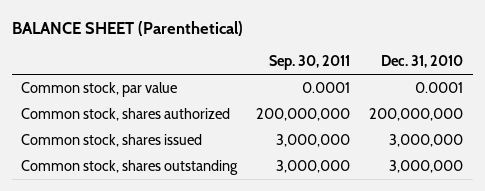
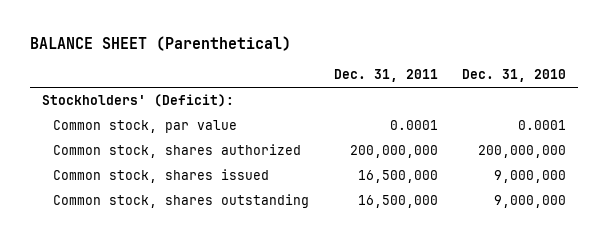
- | Sep. 30, 2011 | Dec. 31, 2010
+ | Dec. 31, 2011 | Dec. 31, 2010
+ Stockholders' (Deficit):
- Common stock, shares issued | 3,000,000 | 3,000,000
- Common stock, shares outstanding | 3,000,000 | 3,000,000
+ Common stock, shares issued | 16,500,000 | 9,000,000
+ Common stock, shares outstanding | 16,500,000 | 9,000,000

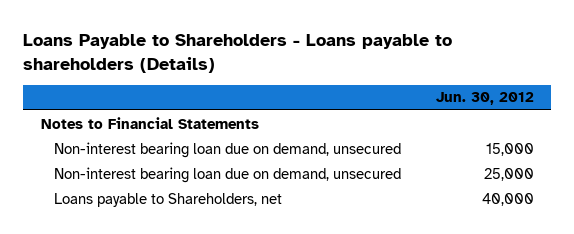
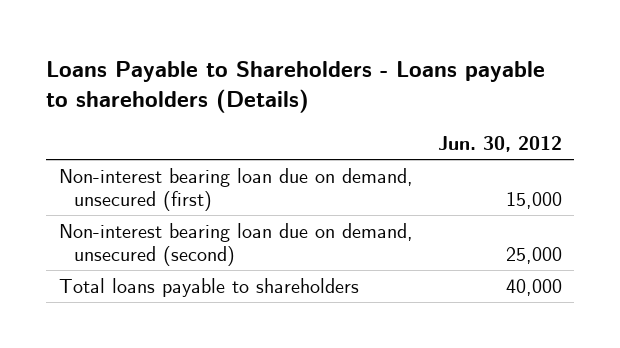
- Notes to Financial Statements
- Non-interest bearing loan due on demand, unsecured | 15,000
- Non-interest bearing loan due on demand, unsecured | 25,000
- Loans payable to Shareholders, net | 40,000
+ Non-interest bearing loan due on demand, unsecured (first) | 15,000
+ Non-interest bearing loan due on demand, unsecured (second) | 25,000
+ Total loans payable to shareholders | 40,000

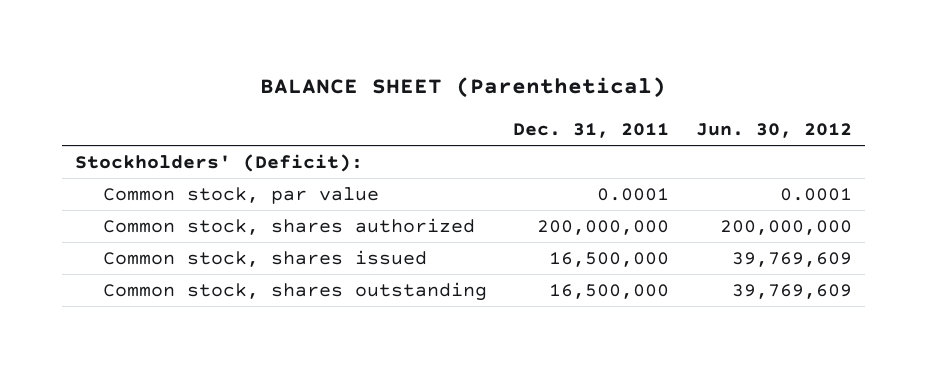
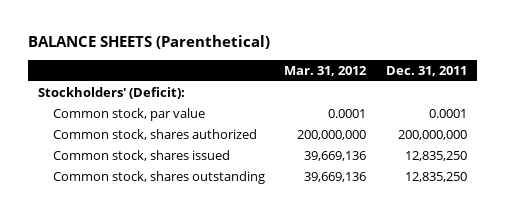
- BALANCE SHEET (Parenthetical)
+ BALANCE SHEETS (Parenthetical)
- | Dec. 31, 2011 | Jun. 30, 2012
+ | Mar. 31, 2012 | Dec. 31, 2011
- Common stock, shares issued | 16,500,000 | 39,769,609
- Common stock, shares outstanding | 16,500,000 | 39,769,609
+ Common stock, shares issued | 39,669,136 | 12,835,250
+ Common stock, shares outstanding | 39,669,136 | 12,835,250

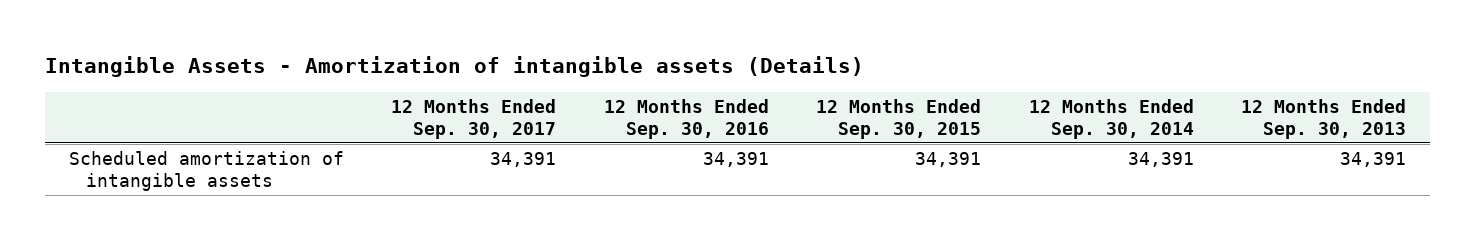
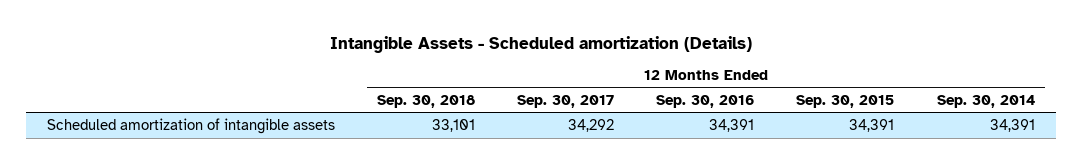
- Intangible Assets - Amortization of intangible assets (Details)
+ Intangible Assets - Scheduled amortization (Details)
- | 12 Months Ended Sep. 30, 2017 | 12 Months Ended Sep. 30, 2016 | 12 Months Ended Sep. 30, 2015 | 12 Months Ended Sep. 30, 2014 | 12 Months Ended Sep. 30, 2013
+ | 12 Months Ended Sep. 30, 2018 | 12 Months Ended Sep. 30, 2017 | 12 Months Ended Sep. 30, 2016 | 12 Months Ended Sep. 30, 2015 | 12 Months Ended Sep. 30, 2014
- Scheduled amortization of intangible assets | 34,391 | 34,391 | 34,391 | 34,391 | 34,391
+ Scheduled amortization of intangible assets | 33,101 | 34,292 | 34,391 | 34,391 | 34,391

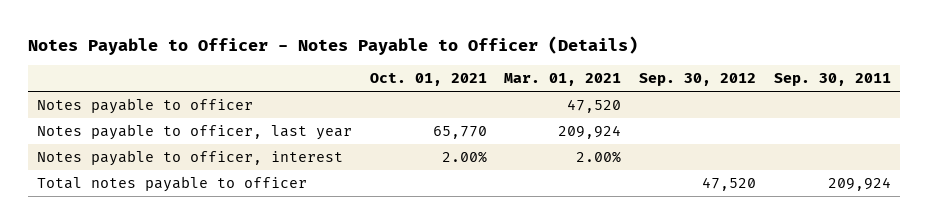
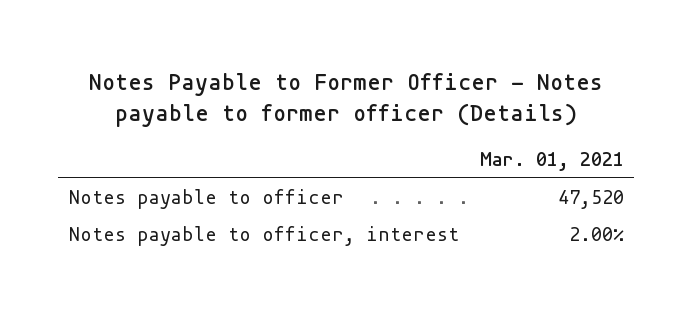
- Notes Payable to Officer - Notes Payable to Officer (Details)
+ Notes Payable to Former Officer - Notes payable to former officer (Details)
- | Oct. 01, 2021 | Mar. 01, 2021 | Sep. 30, 2012 | Sep. 30, 2011
+ | Mar. 01, 2021
- Notes payable to officer, last year | 65,770 | 209,924 | |
- Total notes payable to officer | | | 47,520 | 209,924

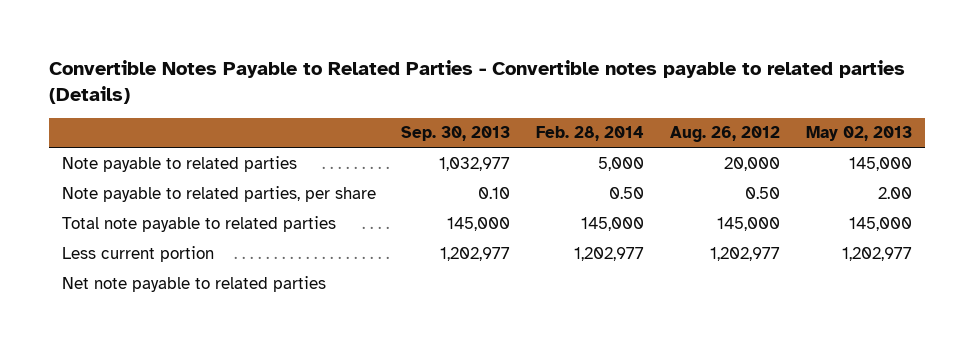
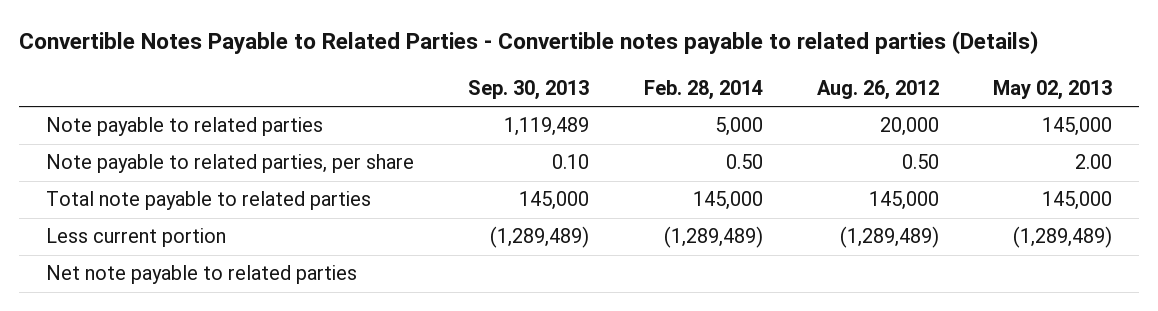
- Note payable to related parties | 1,032,977 | 5,000 | 20,000 | 145,000
+ Note payable to related parties | 1,119,489 | 5,000 | 20,000 | 145,000
- Less current portion | 1,202,977 | 1,202,977 | 1,202,977 | 1,202,977
+ Less current portion | (1,289,489) | (1,289,489) | (1,289,489) | (1,289,489)

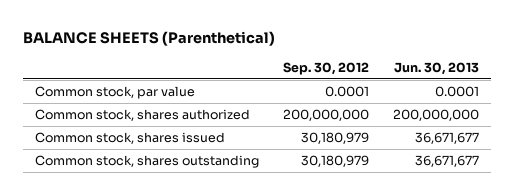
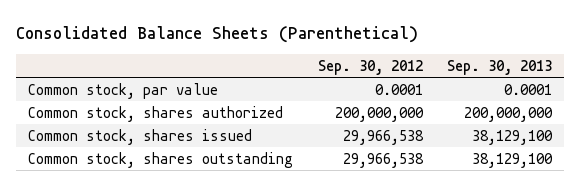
- BALANCE SHEETS (Parenthetical)
+ Consolidated Balance Sheets (Parenthetical)
- | Sep. 30, 2012 | Jun. 30, 2013
+ | Sep. 30, 2012 | Sep. 30, 2013
- Common stock, shares issued | 30,180,979 | 36,671,677
- Common stock, shares outstanding | 30,180,979 | 36,671,677
+ Common stock, shares issued | 29,966,538 | 38,129,100
+ Common stock, shares outstanding | 29,966,538 | 38,129,100

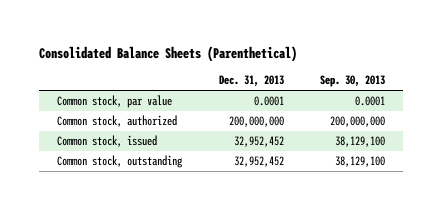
- | Sep. 30, 2012 | Sep. 30, 2013
+ | Dec. 31, 2013 | Sep. 30, 2013
- Common stock, shares authorized | 200,000,000 | 200,000,000
- Common stock, shares issued | 29,966,538 | 38,129,100
- Common stock, shares outstanding | 29,966,538 | 38,129,100
+ Common stock, authorized | 200,000,000 | 200,000,000
+ Common stock, issued | 32,952,452 | 38,129,100
+ Common stock, outstanding | 32,952,452 | 38,129,100

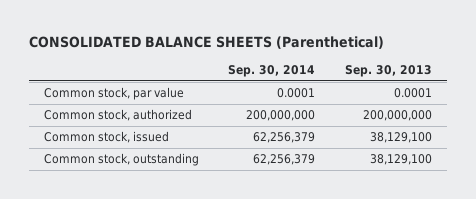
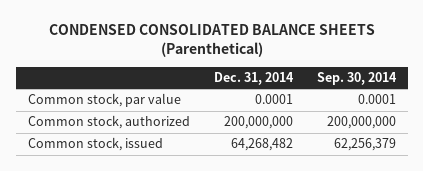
- CONSOLIDATED BALANCE SHEETS (Parenthetical)
+ CONDENSED CONSOLIDATED BALANCE SHEETS (Parenthetical)
- | Sep. 30, 2014 | Sep. 30, 2013
+ | Dec. 31, 2014 | Sep. 30, 2014
- Common stock, outstanding | 62,256,379 | 38,129,100

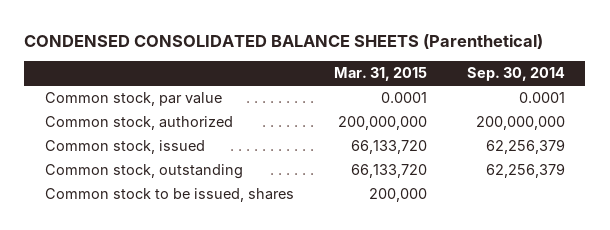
- | Dec. 31, 2014 | Sep. 30, 2014
+ | Mar. 31, 2015 | Sep. 30, 2014
+ Common stock, outstanding | 66,133,720 | 62,256,379
+ Common stock to be issued, shares | 200,000 |

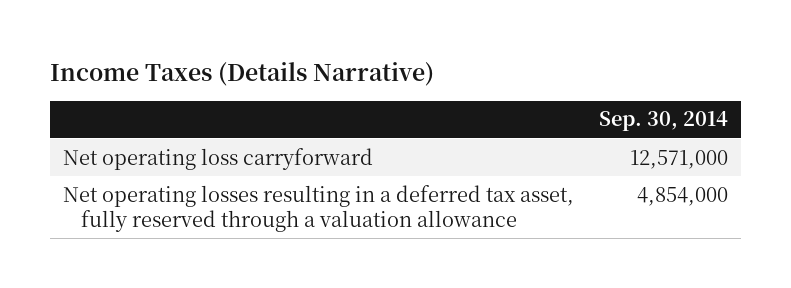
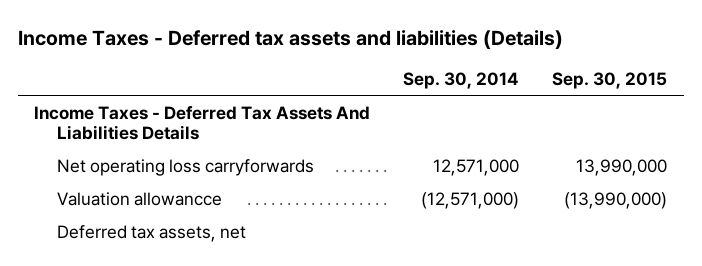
- Income Taxes (Details Narrative)
+ Income Taxes - Deferred tax assets and liabilities (Details)
- | Sep. 30, 2014
+ | Sep. 30, 2014 | Sep. 30, 2015
- Net operating loss carryforward | 12,571,000
- Net operating losses resulting in a deferred tax asset, fully reserved through a valuation allowance | 4,854,000
+ Income Taxes - Deferred Tax Assets And Liabilities Details
+ Net operating loss carryforwards | 12,571,000 | 13,990,000
+ Valuation allowancce | (12,571,000) | (13,990,000)
+ Deferred tax assets, net

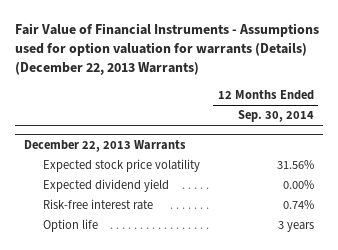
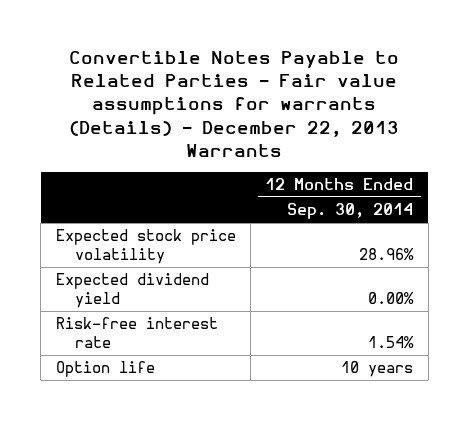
- Fair Value of Financial Instruments - Assumptions used for option valuation for warrants (Details) (December 22, 2013 Warrants)
+ Convertible Notes Payable to Related Parties - Fair value assumptions for warrants (Details) - December 22, 2013 Warrants
- December 22, 2013 Warrants
- Expected stock price volatility | 31.56%
+ Expected stock price volatility | 28.96%
- Risk-free interest rate | 0.74%
- Option life | 3 years
+ Risk-free interest rate | 1.54%
+ Option life | 10 years

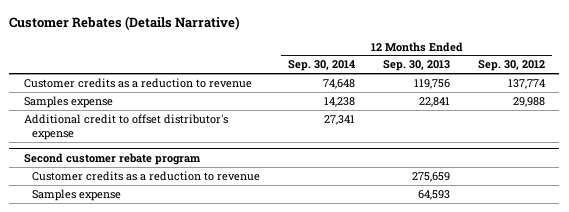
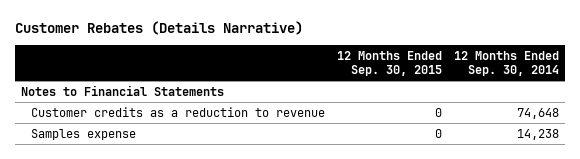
- | 12 Months Ended Sep. 30, 2014 | 12 Months Ended Sep. 30, 2013 | 12 Months Ended Sep. 30, 2012
+ | 12 Months Ended Sep. 30, 2015 | 12 Months Ended Sep. 30, 2014
+ Notes to Financial Statements
- Additional credit to offset distributor's expense | 27,341 | |
- Second customer rebate program
- Customer credits as a reduction to revenue | | 275,659 |
- Samples expense | | 64,593 |

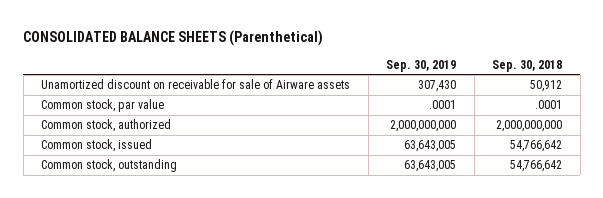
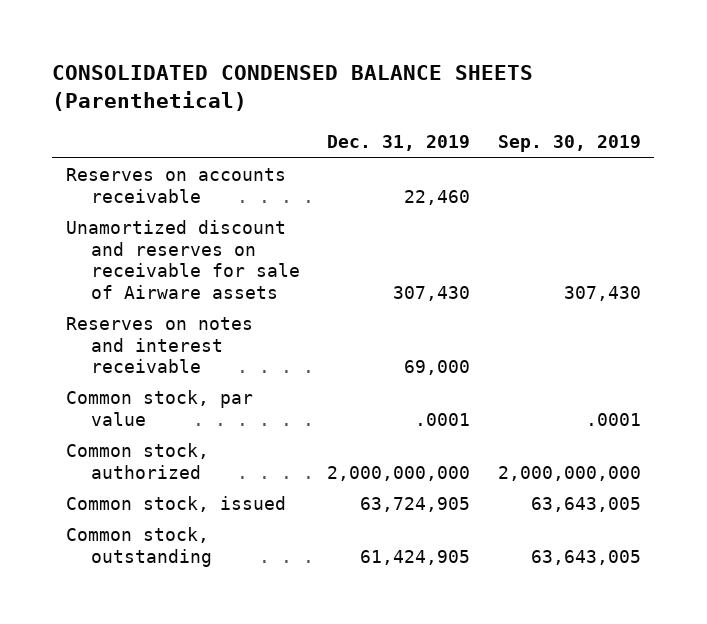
- CONSOLIDATED BALANCE SHEETS (Parenthetical)
+ CONSOLIDATED CONDENSED BALANCE SHEETS (Parenthetical)
- | Sep. 30, 2019 | Sep. 30, 2018
+ | Dec. 31, 2019 | Sep. 30, 2019
- Unamortized discount on receivable for sale of Airware assets | 307,430 | 50,912
+ Reserves on accounts receivable | 22,460 |
+ Unamortized discount and reserves on receivable for sale of Airware assets | 307,430 | 307,430
+ Reserves on notes and interest receivable | 69,000 |

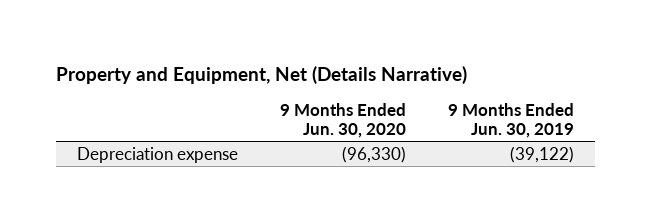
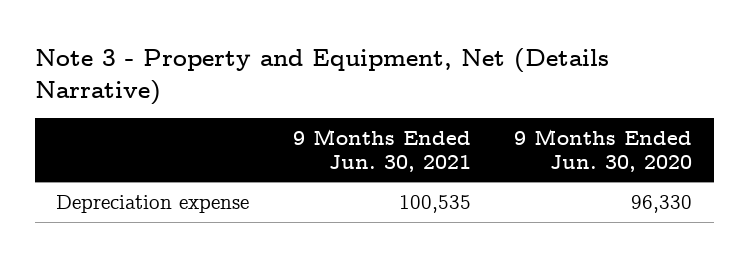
- Property and Equipment, Net (Details Narrative)
+ Note 3 - Property and Equipment, Net (Details Narrative)
- | 9 Months Ended Jun. 30, 2020 | 9 Months Ended Jun. 30, 2019
+ | 9 Months Ended Jun. 30, 2021 | 9 Months Ended Jun. 30, 2020
- Depreciation expense | (96,330) | (39,122)
+ Depreciation expense | 100,535 | 96,330

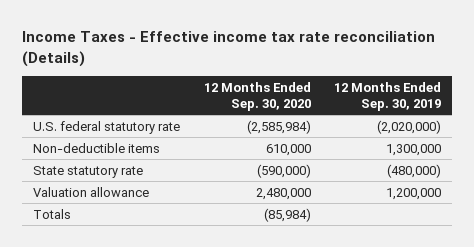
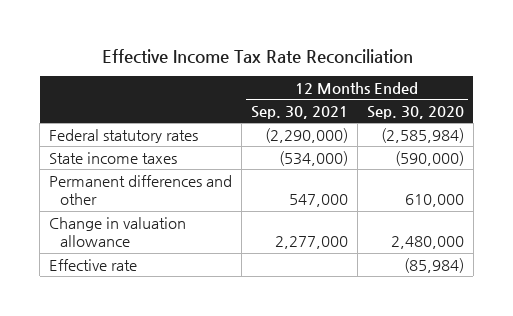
- Income Taxes - Effective income tax rate reconciliation (Details)
+ Effective Income Tax Rate Reconciliation
- | 12 Months Ended Sep. 30, 2020 | 12 Months Ended Sep. 30, 2019
+ | 12 Months Ended Sep. 30, 2021 | 12 Months Ended Sep. 30, 2020
- U.S. federal statutory rate | (2,585,984) | (2,020,000)
- Non-deductible items | 610,000 | 1,300,000
- State statutory rate | (590,000) | (480,000)
- Valuation allowance | 2,480,000 | 1,200,000
- Totals | (85,984) |
+ Federal statutory rates | (2,290,000) | (2,585,984)
+ State income taxes | (534,000) | (590,000)
+ Permanent differences and other | 547,000 | 610,000
+ Change in valuation allowance | 2,277,000 | 2,480,000
+ Effective rate | | (85,984)

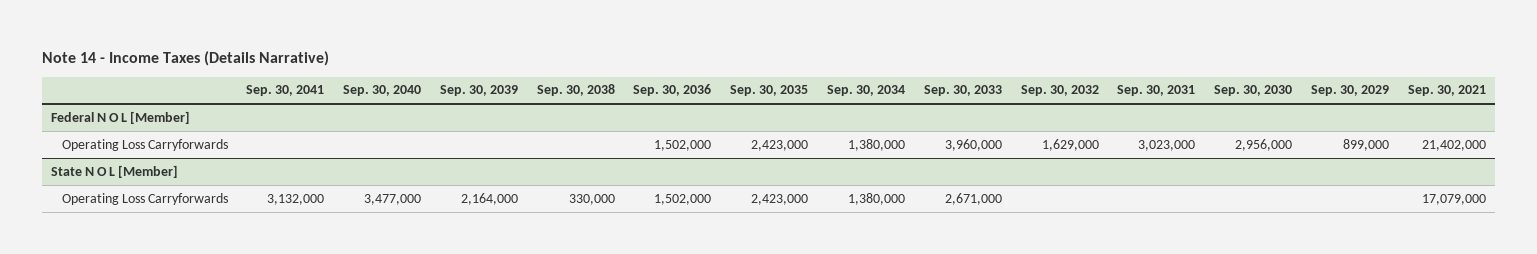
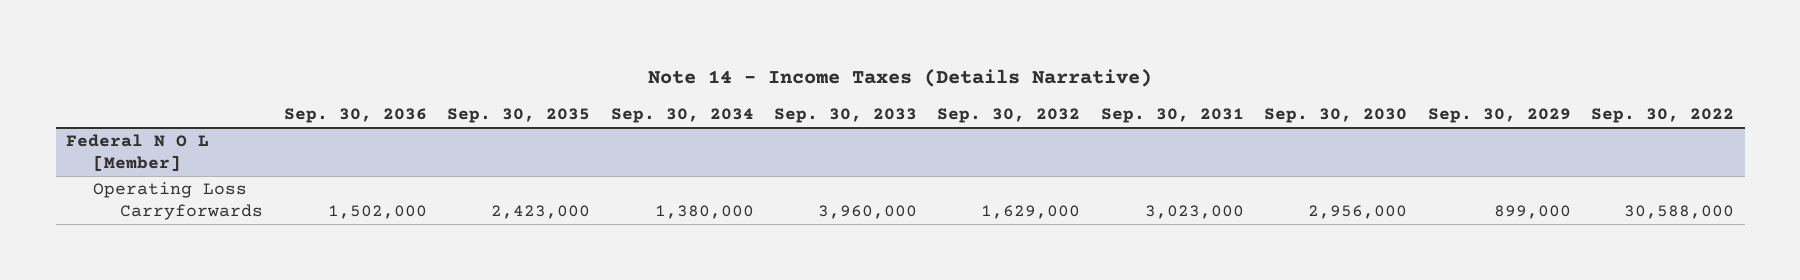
- | Sep. 30, 2041 | Sep. 30, 2040 | Sep. 30, 2039 | Sep. 30, 2038 | Sep. 30, 2036 | Sep. 30, 2035 | Sep. 30, 2034 | Sep. 30, 2033 | Sep. 30, 2032 | Sep. 30, 2031 | Sep. 30, 2030 | Sep. 30, 2029 | Sep. 30, 2021
+ | Sep. 30, 2036 | Sep. 30, 2035 | Sep. 30, 2034 | Sep. 30, 2033 | Sep. 30, 2032 | Sep. 30, 2031 | Sep. 30, 2030 | Sep. 30, 2029 | Sep. 30, 2022
- State N O L [Member]
- Operating Loss Carryforwards | 3,132,000 | 3,477,000 | 2,164,000 | 330,000 | 1,502,000 | 2,423,000 | 1,380,000 | 2,671,000 | | | | | 17,079,000

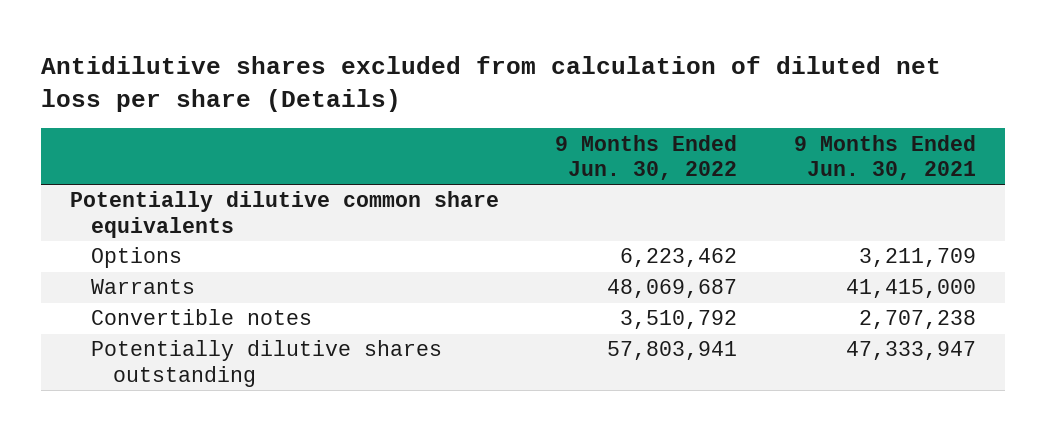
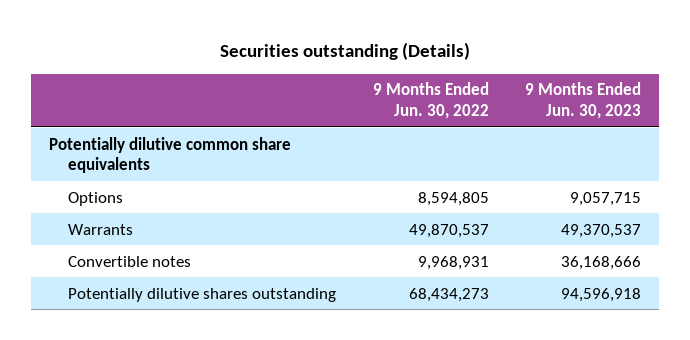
- Antidilutive shares excluded from calculation of diluted net loss per share (Details)
+ Securities outstanding (Details)
- | 9 Months Ended Jun. 30, 2022 | 9 Months Ended Jun. 30, 2021
+ | 9 Months Ended Jun. 30, 2022 | 9 Months Ended Jun. 30, 2023
- Options | 6,223,462 | 3,211,709
- Warrants | 48,069,687 | 41,415,000
- Convertible notes | 3,510,792 | 2,707,238
- Potentially dilutive shares outstanding | 57,803,941 | 47,333,947
+ Options | 8,594,805 | 9,057,715
+ Warrants | 49,870,537 | 49,370,537
+ Convertible notes | 9,968,931 | 36,168,666
+ Potentially dilutive shares outstanding | 68,434,273 | 94,596,918

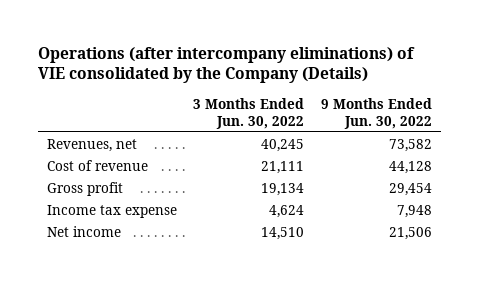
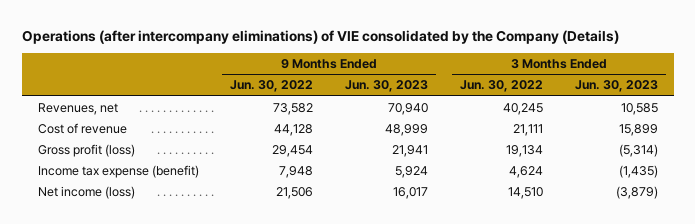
- | 3 Months Ended Jun. 30, 2022 | 9 Months Ended Jun. 30, 2022
+ | 9 Months Ended Jun. 30, 2022 | 9 Months Ended Jun. 30, 2023 | 3 Months Ended Jun. 30, 2022 | 3 Months Ended Jun. 30, 2023
- Gross profit | 19,134 | 29,454
- Income tax expense | 4,624 | 7,948
- Net income | 14,510 | 21,506
+ Gross profit (loss) | 29,454 | 21,941 | 19,134 | (5,314)
+ Income tax expense (benefit) | 7,948 | 5,924 | 4,624 | (1,435)
+ Net income (loss) | 21,506 | 16,017 | 14,510 | (3,879)

